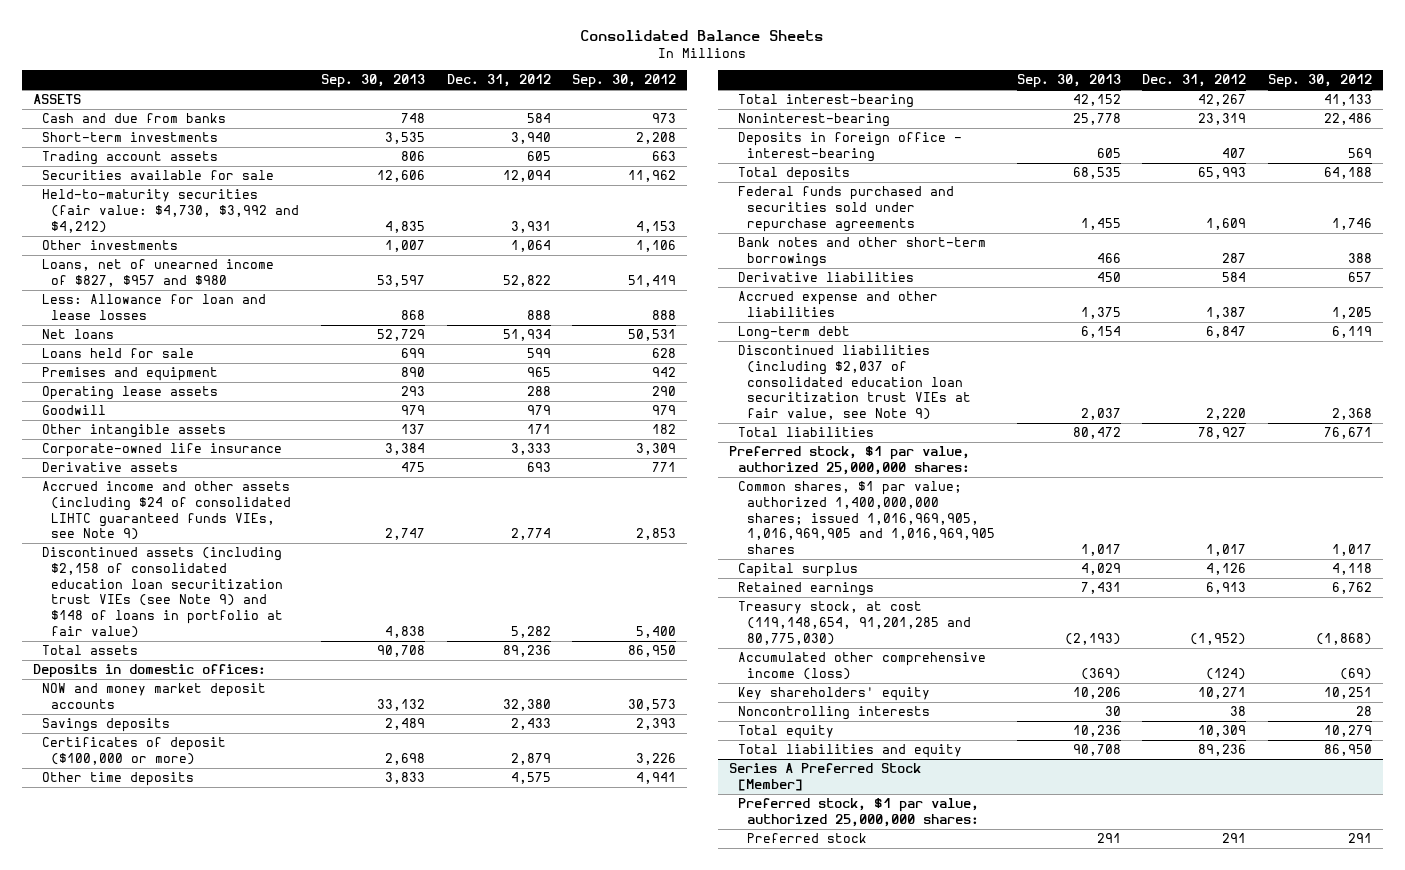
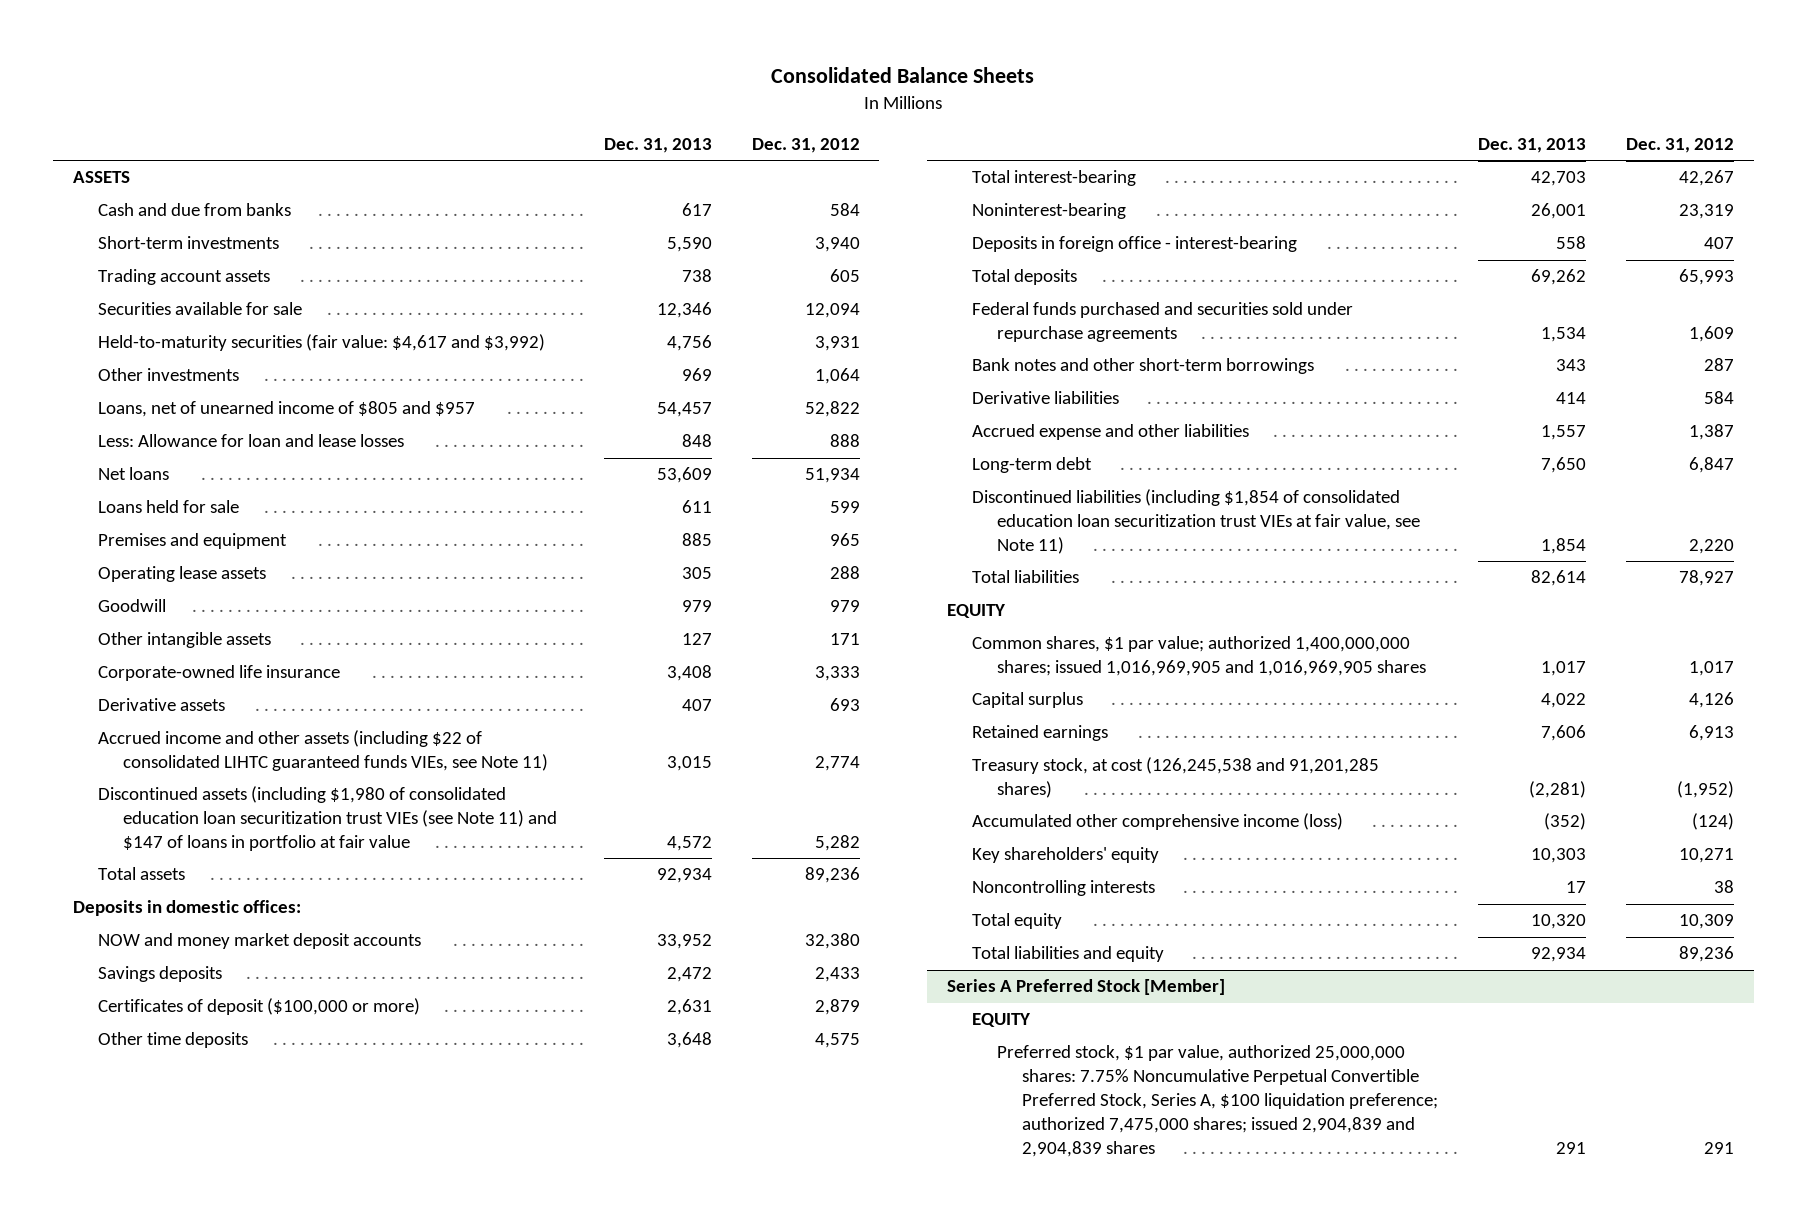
- | Sep. 30, 2013 | Dec. 31, 2012 | Sep. 30, 2012
+ | Dec. 31, 2013 | Dec. 31, 2012
- Held-to-maturity securities (fair value: $4,730, $3,992 and $4,212) | 4,835 | 3,931 | 4,153
+ Held-to-maturity securities (fair value: $4,617 and $3,992) | 4,756 | 3,931
- Loans, net of unearned income of $827, $957 and $980 | 53,597 | 52,822 | 51,419
+ Loans, net of unearned income of $805 and $957 | 54,457 | 52,822
- Accrued income and other assets (including $24 of consolidated LIHTC guaranteed funds VIEs, see Note 9) | 2,747 | 2,774 | 2,853
- Discontinued assets (including $2,158 of consolidated education loan securitization trust VIEs (see Note 9) and $148 of loans in portfolio at fair value) | 4,838 | 5,282 | 5,400
+ Accrued income and other assets (including $22 of consolidated LIHTC guaranteed funds VIEs, see Note 11) | 3,015 | 2,774
+ Discontinued assets (including $1,980 of consolidated education loan securitization trust VIEs (see Note 11) and $147 of loans in portfolio at fair value | 4,572 | 5,282
- Discontinued liabilities (including $2,037 of consolidated education loan securitization trust VIEs at fair value, see Note 9) | 2,037 | 2,220 | 2,368
+ Discontinued liabilities (including $1,854 of consolidated education loan securitization trust VIEs at fair value, see Note 11) | 1,854 | 2,220
- Preferred stock, $1 par value, authorized 25,000,000 shares:
- Common shares, $1 par value; authorized 1,400,000,000 shares; issued 1,016,969,905, 1,016,969,905 and 1,016,969,905 shares | 1,017 | 1,017 | 1,017
+ EQUITY
+ Common shares, $1 par value; authorized 1,400,000,000 shares; issued 1,016,969,905 and 1,016,969,905 shares | 1,017 | 1,017
- Treasury stock, at cost (119,148,654, 91,201,285 and 80,775,030) | (2,193) | (1,952) | (1,868)
+ Treasury stock, at cost (126,245,538 and 91,201,285 shares) | (2,281) | (1,952)
@ Series A Preferred Stock [Member]
- Preferred stock, $1 par value, authorized 25,000,000 shares:
- Preferred stock | 291 | 291 | 291
+ EQUITY
+ Preferred stock, $1 par value, authorized 25,000,000 shares: 7.75% Noncumulative Perpetual Convertible Preferred Stock, Series A, $100 liquidation preference; authorized 7,475,000 shares; issued 2,904,839 and 2,904,839 shares | 291 | 291

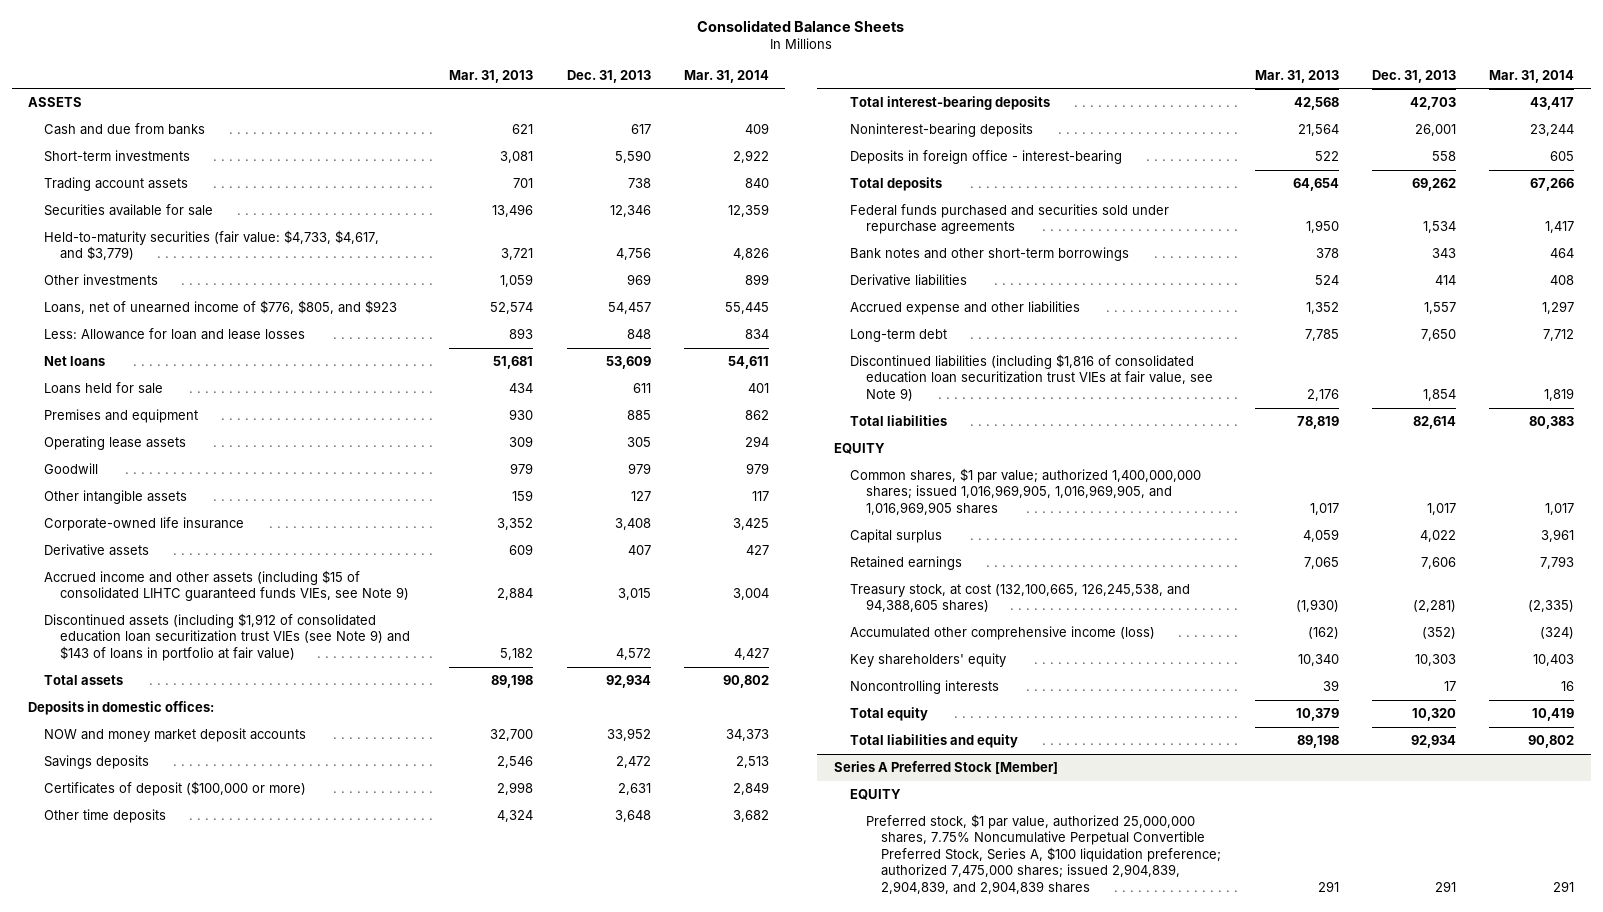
- | Dec. 31, 2013 | Dec. 31, 2012
+ | Mar. 31, 2013 | Dec. 31, 2013 | Mar. 31, 2014
- Held-to-maturity securities (fair value: $4,617 and $3,992) | 4,756 | 3,931
+ Held-to-maturity securities (fair value: $4,733, $4,617, and $3,779) | 3,721 | 4,756 | 4,826
- Loans, net of unearned income of $805 and $957 | 54,457 | 52,822
+ Loans, net of unearned income of $776, $805, and $923 | 52,574 | 54,457 | 55,445
- Accrued income and other assets (including $22 of consolidated LIHTC guaranteed funds VIEs, see Note 11) | 3,015 | 2,774
- Discontinued assets (including $1,980 of consolidated education loan securitization trust VIEs (see Note 11) and $147 of loans in portfolio at fair value | 4,572 | 5,282
+ Accrued income and other assets (including $15 of consolidated LIHTC guaranteed funds VIEs, see Note 9) | 2,884 | 3,015 | 3,004
+ Discontinued assets (including $1,912 of consolidated education loan securitization trust VIEs (see Note 9) and $143 of loans in portfolio at fair value) | 5,182 | 4,572 | 4,427
- Total interest-bearing | 42,703 | 42,267
- Noninterest-bearing | 26,001 | 23,319
+ Total interest-bearing deposits | 42,568 | 42,703 | 43,417
+ Noninterest-bearing deposits | 21,564 | 26,001 | 23,244
- Discontinued liabilities (including $1,854 of consolidated education loan securitization trust VIEs at fair value, see Note 11) | 1,854 | 2,220
+ Discontinued liabilities (including $1,816 of consolidated education loan securitization trust VIEs at fair value, see Note 9) | 2,176 | 1,854 | 1,819
- Common shares, $1 par value; authorized 1,400,000,000 shares; issued 1,016,969,905 and 1,016,969,905 shares | 1,017 | 1,017
+ Common shares, $1 par value; authorized 1,400,000,000 shares; issued 1,016,969,905, 1,016,969,905, and 1,016,969,905 shares | 1,017 | 1,017 | 1,017
- Treasury stock, at cost (126,245,538 and 91,201,285 shares) | (2,281) | (1,952)
+ Treasury stock, at cost (132,100,665, 126,245,538, and 94,388,605 shares) | (1,930) | (2,281) | (2,335)
@ Series A Preferred Stock [Member]
- Preferred stock, $1 par value, authorized 25,000,000 shares: 7.75% Noncumulative Perpetual Convertible Preferred Stock, Series A, $100 liquidation preference; authorized 7,475,000 shares; issued 2,904,839 and 2,904,839 shares | 291 | 291
+ Preferred stock, $1 par value, authorized 25,000,000 shares, 7.75% Noncumulative Perpetual Convertible Preferred Stock, Series A, $100 liquidation preference; authorized 7,475,000 shares; issued 2,904,839, 2,904,839, and 2,904,839 shares | 291 | 291 | 291

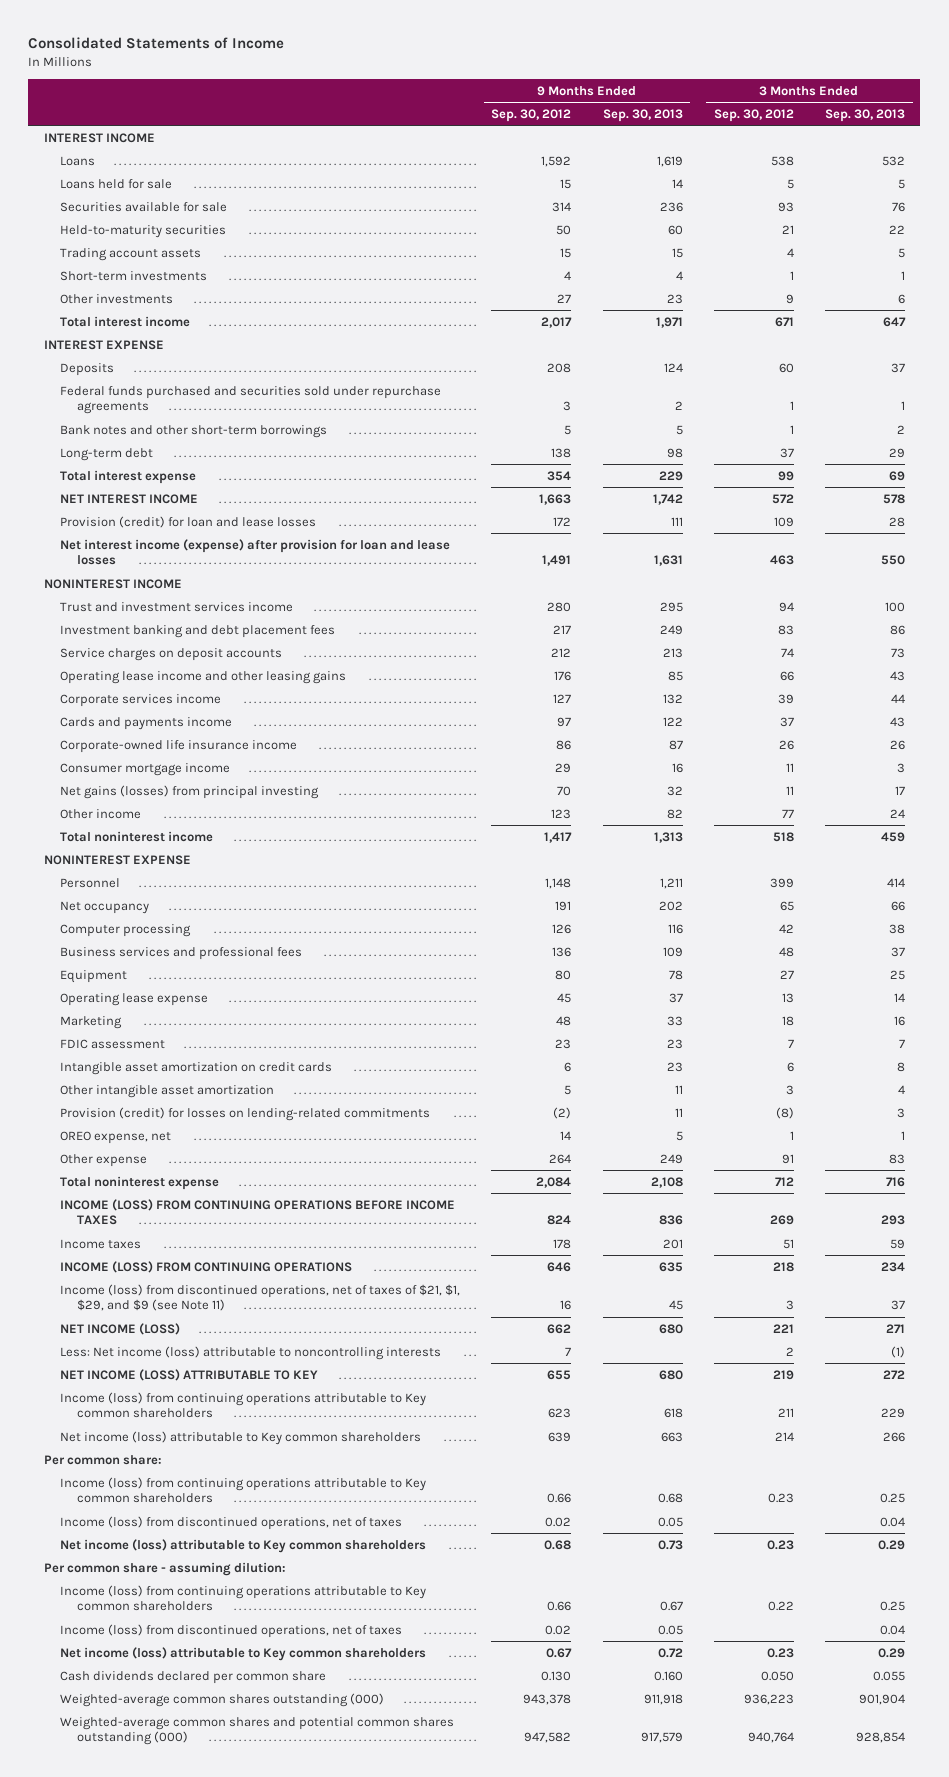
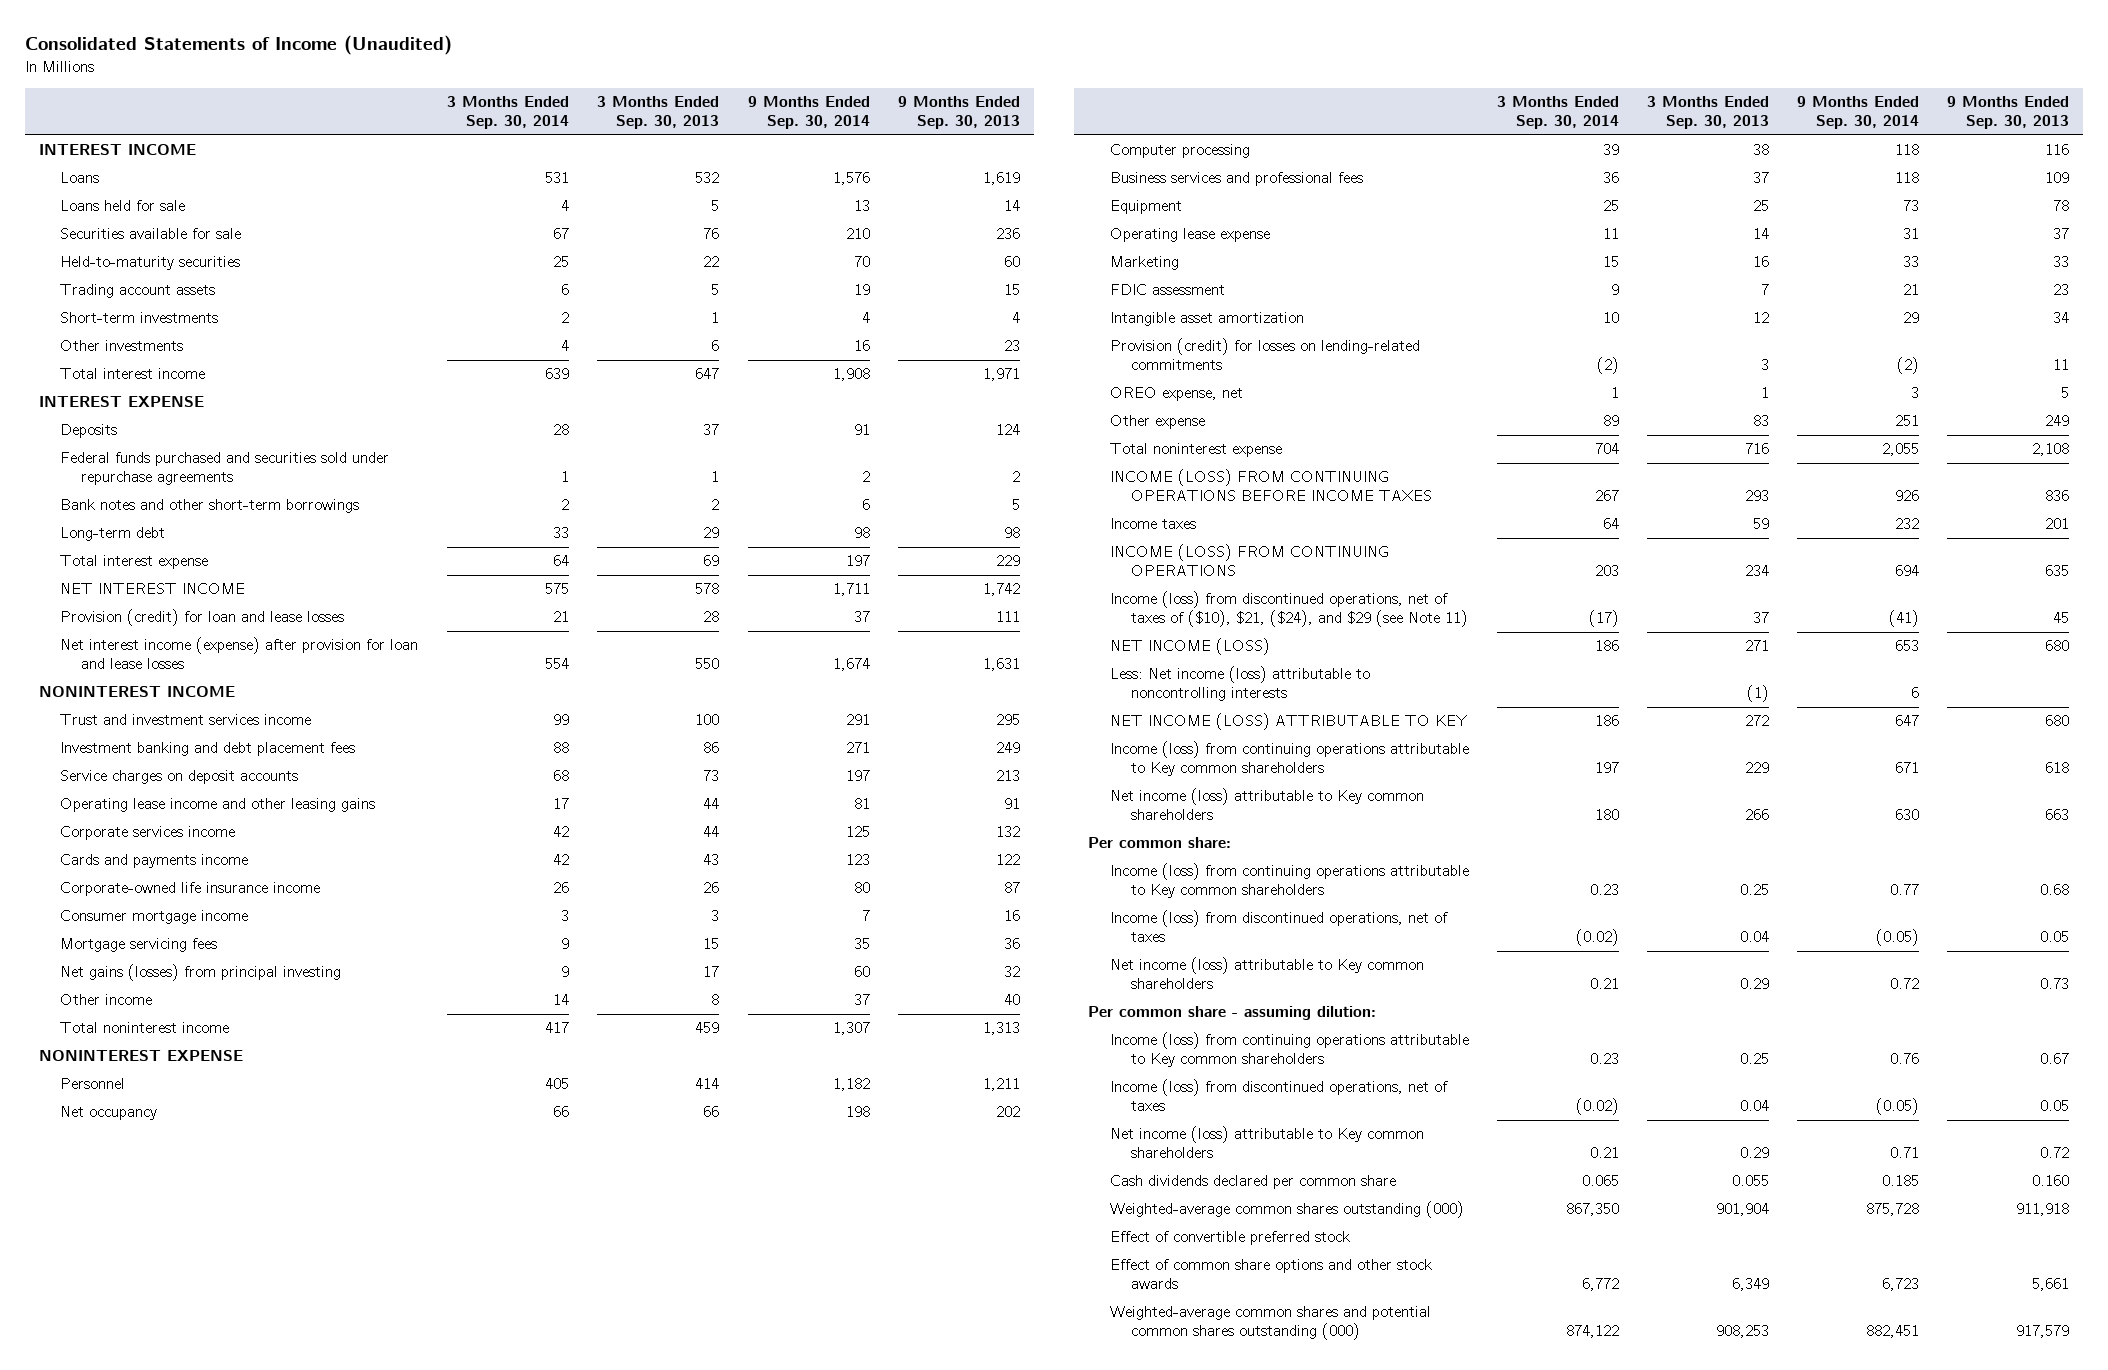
- Consolidated Statements of Income
+ Consolidated Statements of Income (Unaudited)
- | 9 Months Ended Sep. 30, 2012 | 9 Months Ended Sep. 30, 2013 | 3 Months Ended Sep. 30, 2012 | 3 Months Ended Sep. 30, 2013
+ | 3 Months Ended Sep. 30, 2014 | 3 Months Ended Sep. 30, 2013 | 9 Months Ended Sep. 30, 2014 | 9 Months Ended Sep. 30, 2013
- Operating lease income and other leasing gains | 176 | 85 | 66 | 43
+ Operating lease income and other leasing gains | 17 | 44 | 81 | 91
+ Mortgage servicing fees | 9 | 15 | 35 | 36
- Other income | 123 | 82 | 77 | 24
+ Other income | 14 | 8 | 37 | 40
- Intangible asset amortization on credit cards | 6 | 23 | 6 | 8
- Other intangible asset amortization | 5 | 11 | 3 | 4
+ Intangible asset amortization | 10 | 12 | 29 | 34
- Income (loss) from discontinued operations, net of taxes of $21, $1, $29, and $9 (see Note 11) | 16 | 45 | 3 | 37
+ Income (loss) from discontinued operations, net of taxes of ($10), $21, ($24), and $29 (see Note 11) | (17) | 37 | (41) | 45
- Weighted-average common shares and potential common shares outstanding (000) | 947,582 | 917,579 | 940,764 | 928,854
+ Effect of convertible preferred stock
+ Effect of common share options and other stock awards | 6,772 | 6,349 | 6,723 | 5,661
+ Weighted-average common shares and potential common shares outstanding (000) | 874,122 | 908,253 | 882,451 | 917,579

